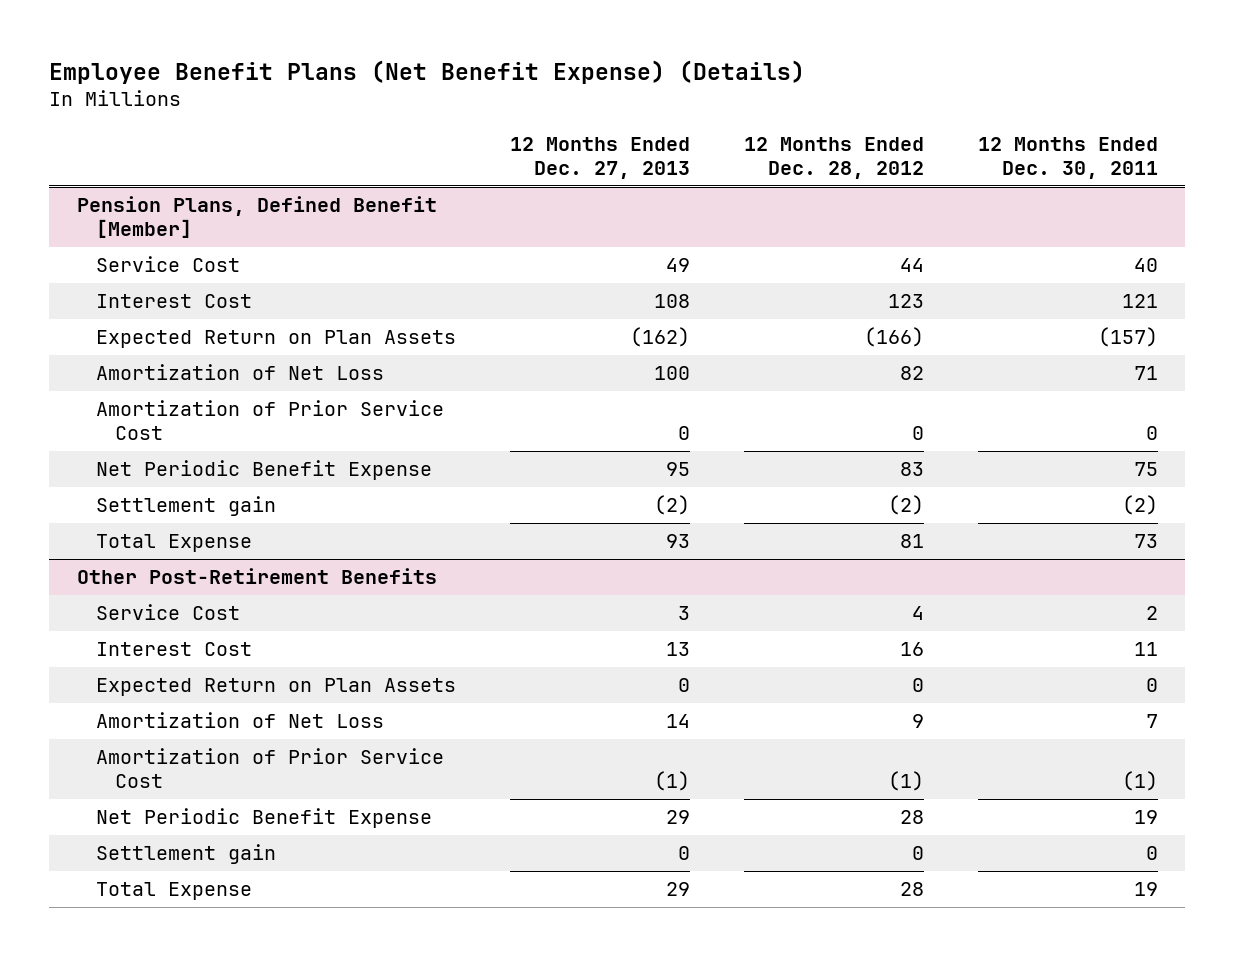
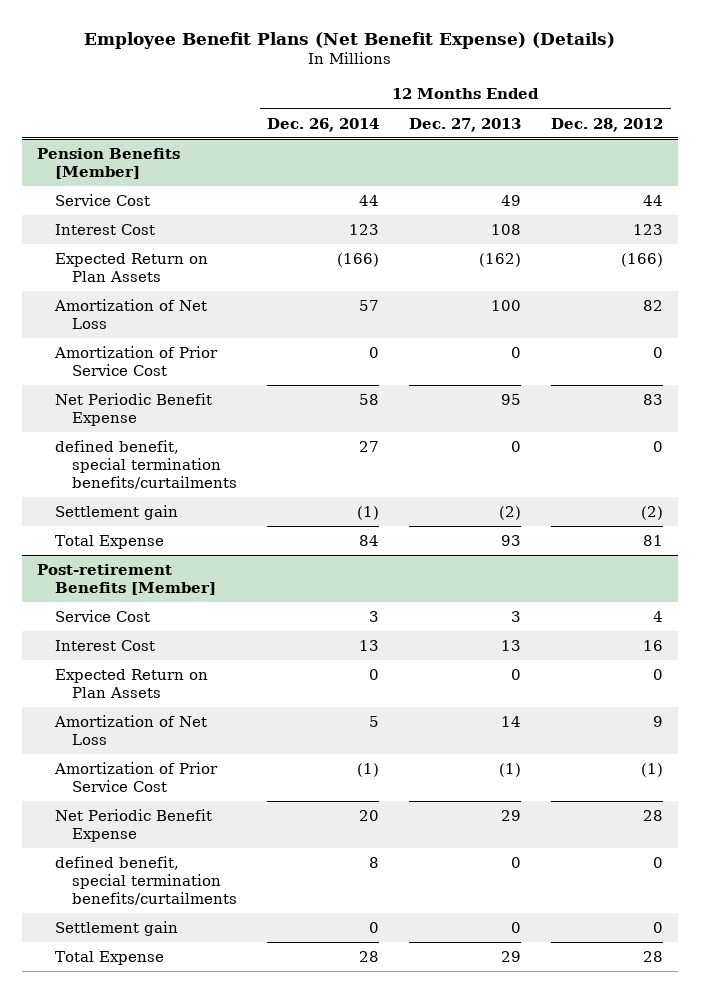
- | 12 Months Ended Dec. 27, 2013 | 12 Months Ended Dec. 28, 2012 | 12 Months Ended Dec. 30, 2011
+ | 12 Months Ended Dec. 26, 2014 | 12 Months Ended Dec. 27, 2013 | 12 Months Ended Dec. 28, 2012
- Pension Plans, Defined Benefit [Member]
+ Pension Benefits [Member]
+ defined benefit, special termination benefits/curtailments | 27 | 0 | 0
- Other Post-Retirement Benefits
+ Post-retirement Benefits [Member]
+ defined benefit, special termination benefits/curtailments | 8 | 0 | 0

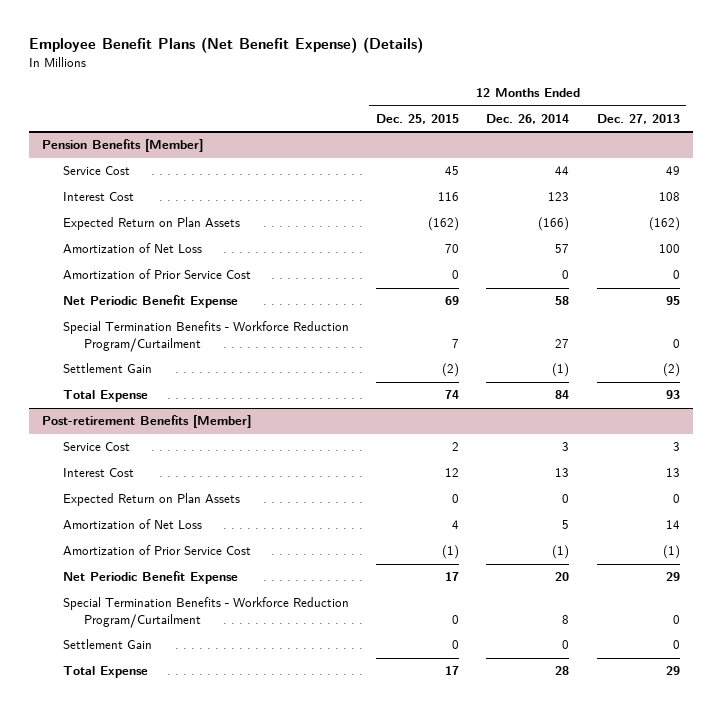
- | 12 Months Ended Dec. 26, 2014 | 12 Months Ended Dec. 27, 2013 | 12 Months Ended Dec. 28, 2012
+ | 12 Months Ended Dec. 25, 2015 | 12 Months Ended Dec. 26, 2014 | 12 Months Ended Dec. 27, 2013
@ Pension Benefits [Member]
- defined benefit, special termination benefits/curtailments | 27 | 0 | 0
- Settlement gain | (1) | (2) | (2)
+ Special Termination Benefits - Workforce Reduction Program/Curtailment | 7 | 27 | 0
+ Settlement Gain | (2) | (1) | (2)
@ Post-retirement Benefits [Member]
- defined benefit, special termination benefits/curtailments | 8 | 0 | 0
- Settlement gain | 0 | 0 | 0
+ Special Termination Benefits - Workforce Reduction Program/Curtailment | 0 | 8 | 0
+ Settlement Gain | 0 | 0 | 0

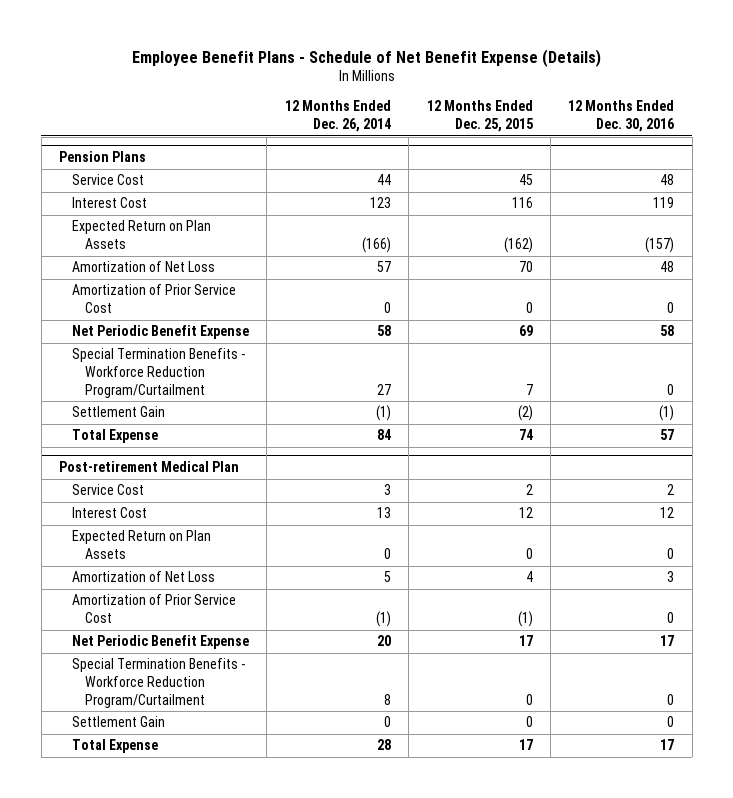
- Employee Benefit Plans (Net Benefit Expense) (Details)
+ Employee Benefit Plans - Schedule of Net Benefit Expense (Details)
- | 12 Months Ended Dec. 25, 2015 | 12 Months Ended Dec. 26, 2014 | 12 Months Ended Dec. 27, 2013
+ | 12 Months Ended Dec. 26, 2014 | 12 Months Ended Dec. 25, 2015 | 12 Months Ended Dec. 30, 2016
- Pension Benefits [Member]
+ Pension Plans
- Post-retirement Benefits [Member]
+ Post-retirement Medical Plan

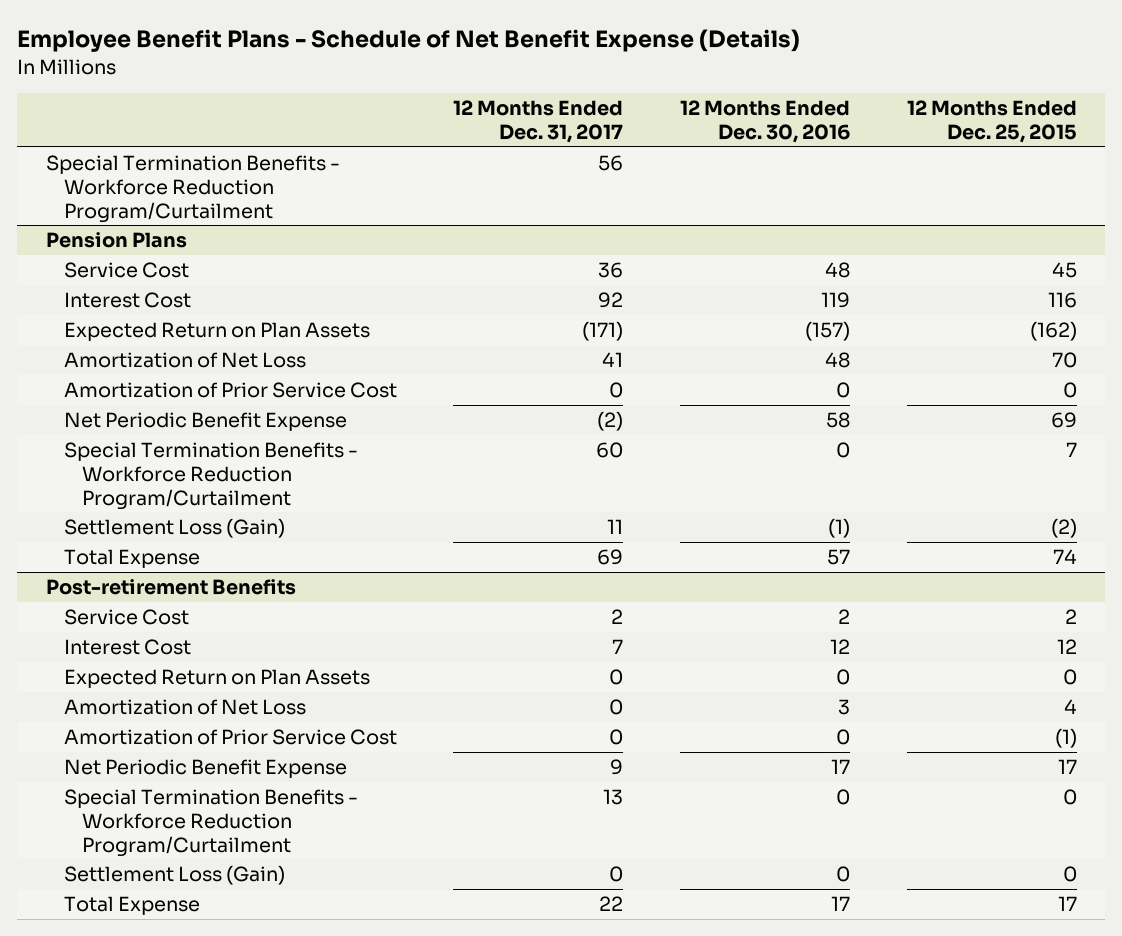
- | 12 Months Ended Dec. 26, 2014 | 12 Months Ended Dec. 25, 2015 | 12 Months Ended Dec. 30, 2016
+ | 12 Months Ended Dec. 31, 2017 | 12 Months Ended Dec. 30, 2016 | 12 Months Ended Dec. 25, 2015
+ Special Termination Benefits - Workforce Reduction Program/Curtailment | 56 | |
@ Pension Plans
- Settlement Gain | (1) | (2) | (1)
+ Settlement Loss (Gain) | 11 | (1) | (2)
- Post-retirement Medical Plan
+ Post-retirement Benefits
- Settlement Gain | 0 | 0 | 0
+ Settlement Loss (Gain) | 0 | 0 | 0

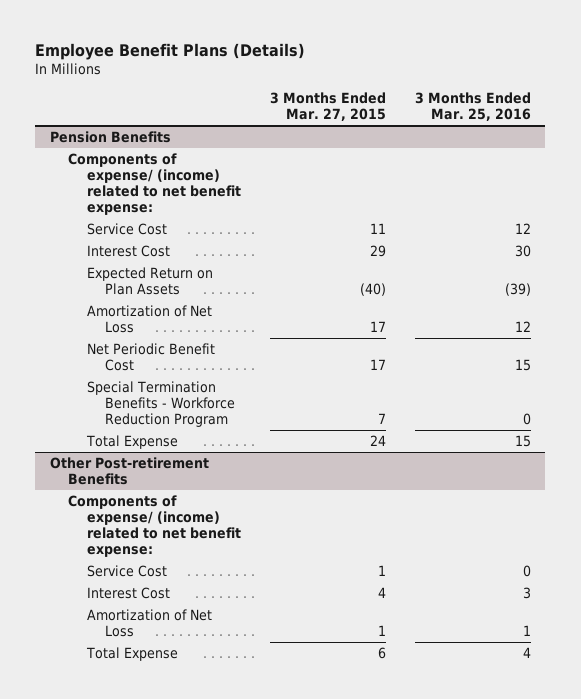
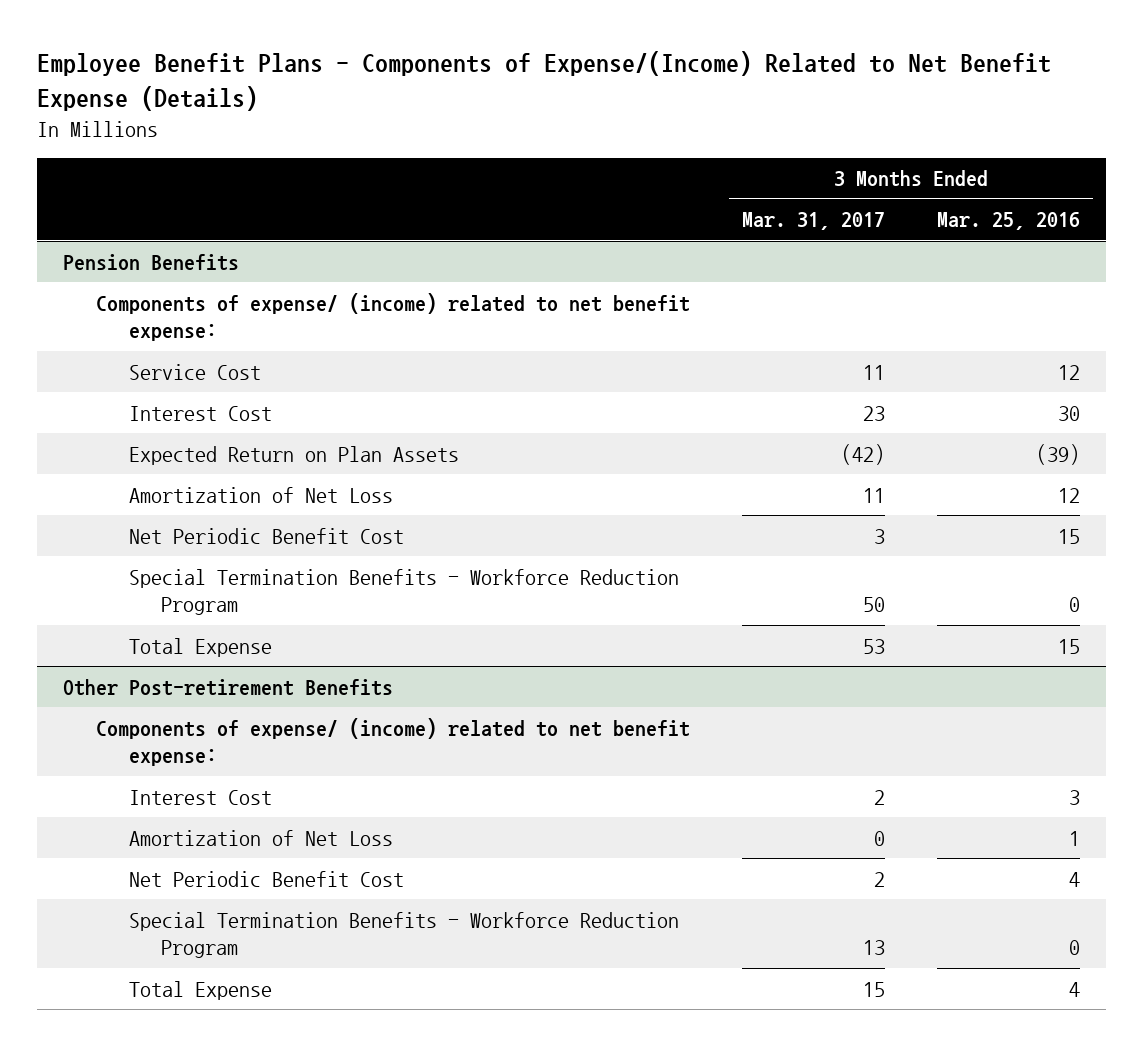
- Employee Benefit Plans (Details)
+ Employee Benefit Plans - Components of Expense/(Income) Related to Net Benefit Expense (Details)
- | 3 Months Ended Mar. 27, 2015 | 3 Months Ended Mar. 25, 2016
+ | 3 Months Ended Mar. 31, 2017 | 3 Months Ended Mar. 25, 2016
@ Other Post-retirement Benefits
- Service Cost | 1 | 0
+ Net Periodic Benefit Cost | 2 | 4
+ Special Termination Benefits - Workforce Reduction Program | 13 | 0

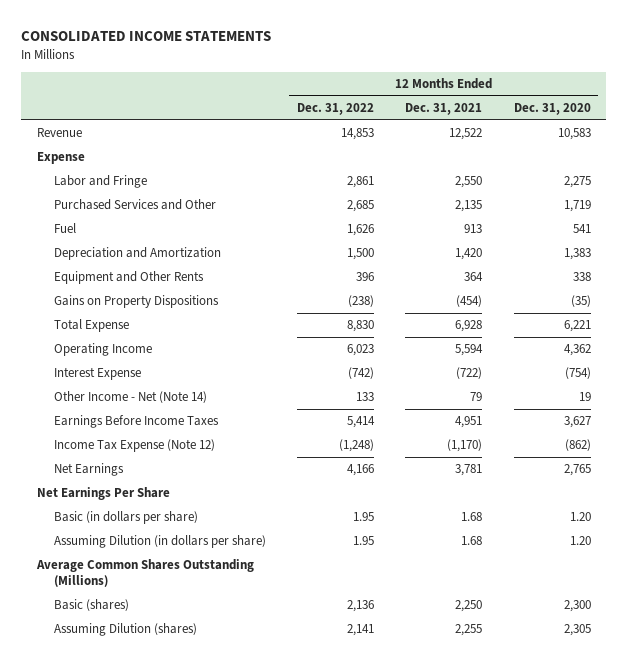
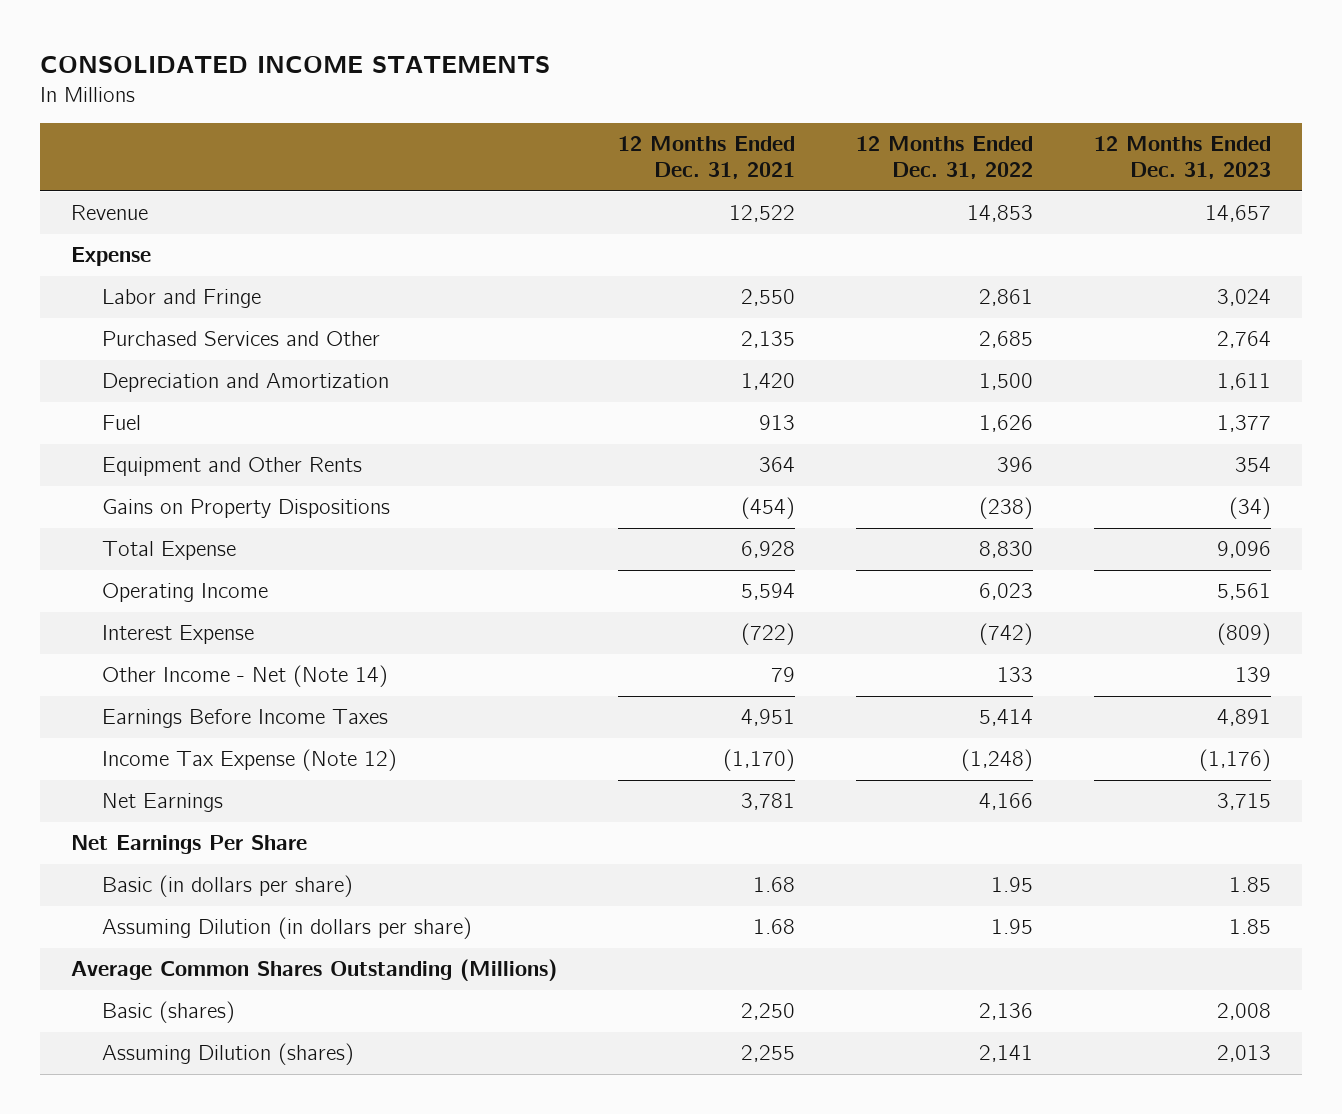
- | 12 Months Ended Dec. 31, 2022 | 12 Months Ended Dec. 31, 2021 | 12 Months Ended Dec. 31, 2020
+ | 12 Months Ended Dec. 31, 2021 | 12 Months Ended Dec. 31, 2022 | 12 Months Ended Dec. 31, 2023
moved down: Fuel | 913 | 1,626 | 1,377

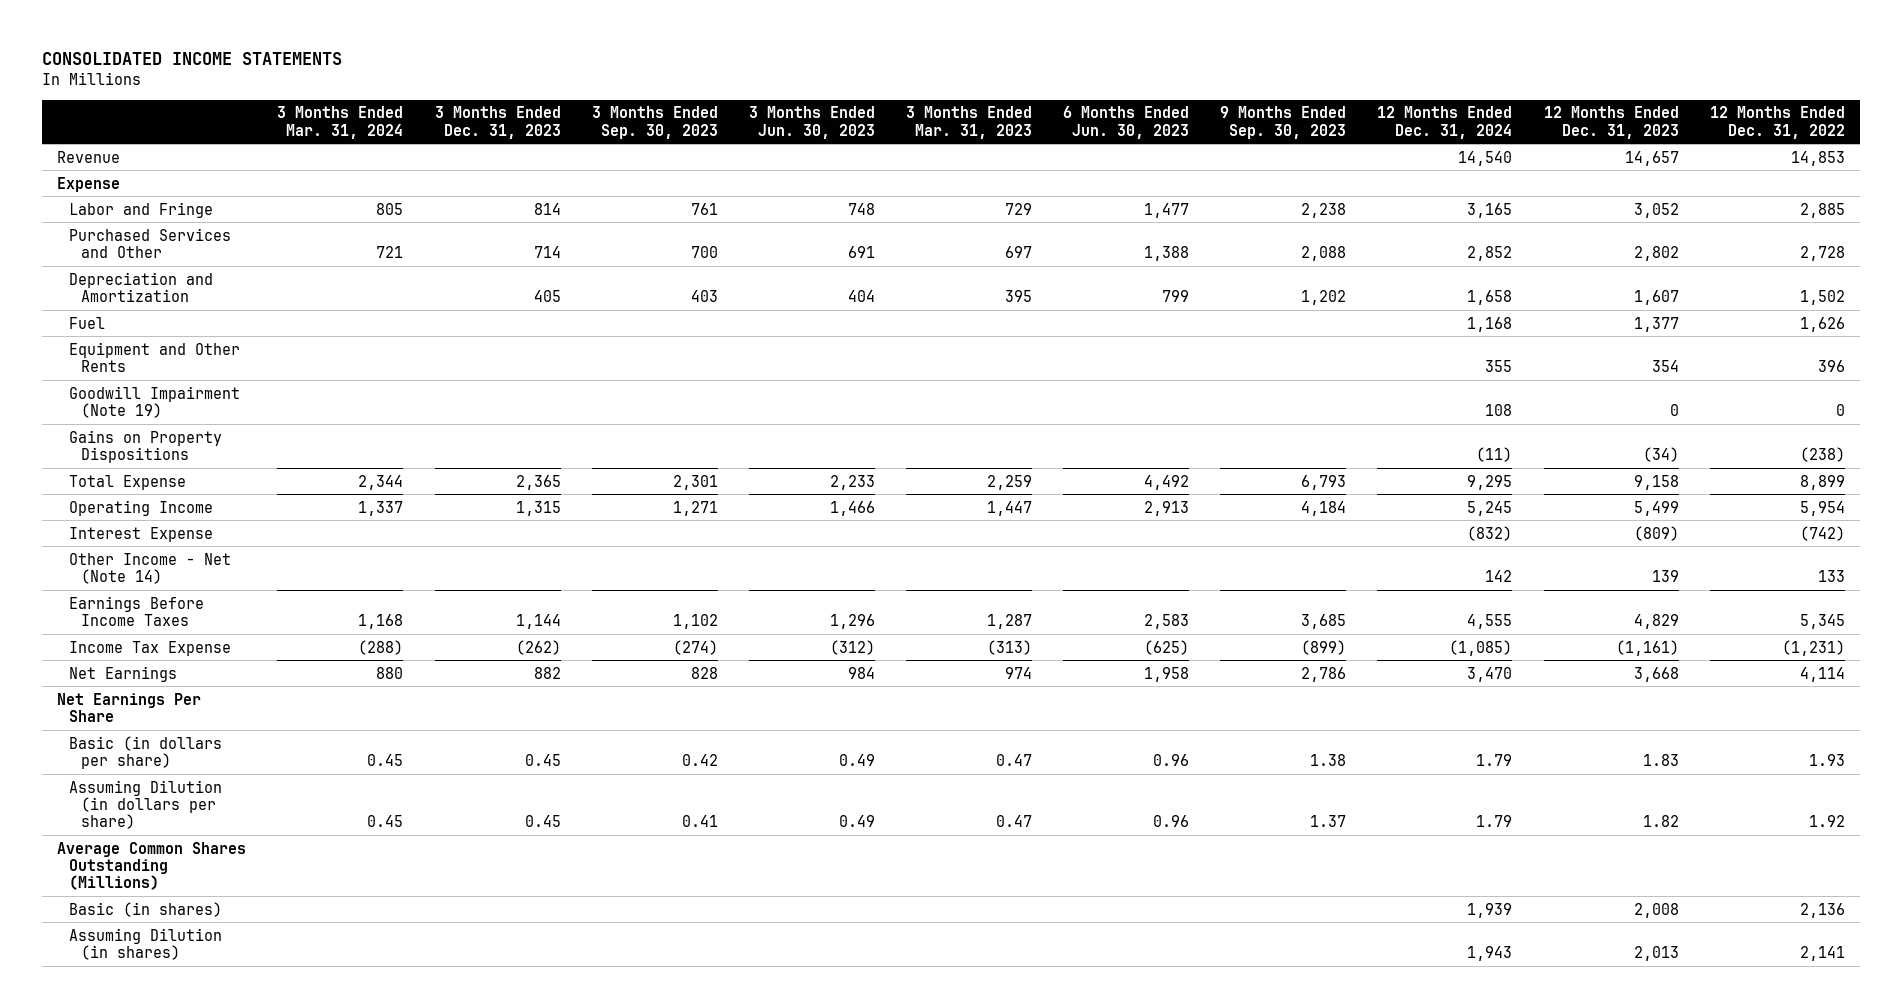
- | 12 Months Ended Dec. 31, 2021 | 12 Months Ended Dec. 31, 2022 | 12 Months Ended Dec. 31, 2023
+ | 3 Months Ended Mar. 31, 2024 | 3 Months Ended Dec. 31, 2023 | 3 Months Ended Sep. 30, 2023 | 3 Months Ended Jun. 30, 2023 | 3 Months Ended Mar. 31, 2023 | 6 Months Ended Jun. 30, 2023 | 9 Months Ended Sep. 30, 2023 | 12 Months Ended Dec. 31, 2024 | 12 Months Ended Dec. 31, 2023 | 12 Months Ended Dec. 31, 2022
- Labor and Fringe | 2,550 | 2,861 | 3,024
- Purchased Services and Other | 2,135 | 2,685 | 2,764
- Depreciation and Amortization | 1,420 | 1,500 | 1,611
+ Labor and Fringe | 805 | 814 | 761 | 748 | 729 | 1,477 | 2,238 | 3,165 | 3,052 | 2,885
+ Purchased Services and Other | 721 | 714 | 700 | 691 | 697 | 1,388 | 2,088 | 2,852 | 2,802 | 2,728
+ Depreciation and Amortization | | 405 | 403 | 404 | 395 | 799 | 1,202 | 1,658 | 1,607 | 1,502
+ Goodwill Impairment (Note 19) | | | | | | | | 108 | 0 | 0
- Total Expense | 6,928 | 8,830 | 9,096
- Operating Income | 5,594 | 6,023 | 5,561
+ Total Expense | 2,344 | 2,365 | 2,301 | 2,233 | 2,259 | 4,492 | 6,793 | 9,295 | 9,158 | 8,899
+ Operating Income | 1,337 | 1,315 | 1,271 | 1,466 | 1,447 | 2,913 | 4,184 | 5,245 | 5,499 | 5,954
- Earnings Before Income Taxes | 4,951 | 5,414 | 4,891
- Income Tax Expense (Note 12) | (1,170) | (1,248) | (1,176)
- Net Earnings | 3,781 | 4,166 | 3,715
+ Earnings Before Income Taxes | 1,168 | 1,144 | 1,102 | 1,296 | 1,287 | 2,583 | 3,685 | 4,555 | 4,829 | 5,345
+ Income Tax Expense | (288) | (262) | (274) | (312) | (313) | (625) | (899) | (1,085) | (1,161) | (1,231)
+ Net Earnings | 880 | 882 | 828 | 984 | 974 | 1,958 | 2,786 | 3,470 | 3,668 | 4,114
- Basic (in dollars per share) | 1.68 | 1.95 | 1.85
- Assuming Dilution (in dollars per share) | 1.68 | 1.95 | 1.85
+ Basic (in dollars per share) | 0.45 | 0.45 | 0.42 | 0.49 | 0.47 | 0.96 | 1.38 | 1.79 | 1.83 | 1.93
+ Assuming Dilution (in dollars per share) | 0.45 | 0.45 | 0.41 | 0.49 | 0.47 | 0.96 | 1.37 | 1.79 | 1.82 | 1.92
- Basic (shares) | 2,250 | 2,136 | 2,008
- Assuming Dilution (shares) | 2,255 | 2,141 | 2,013
+ Basic (in shares) | | | | | | | | 1,939 | 2,008 | 2,136
+ Assuming Dilution (in shares) | | | | | | | | 1,943 | 2,013 | 2,141

